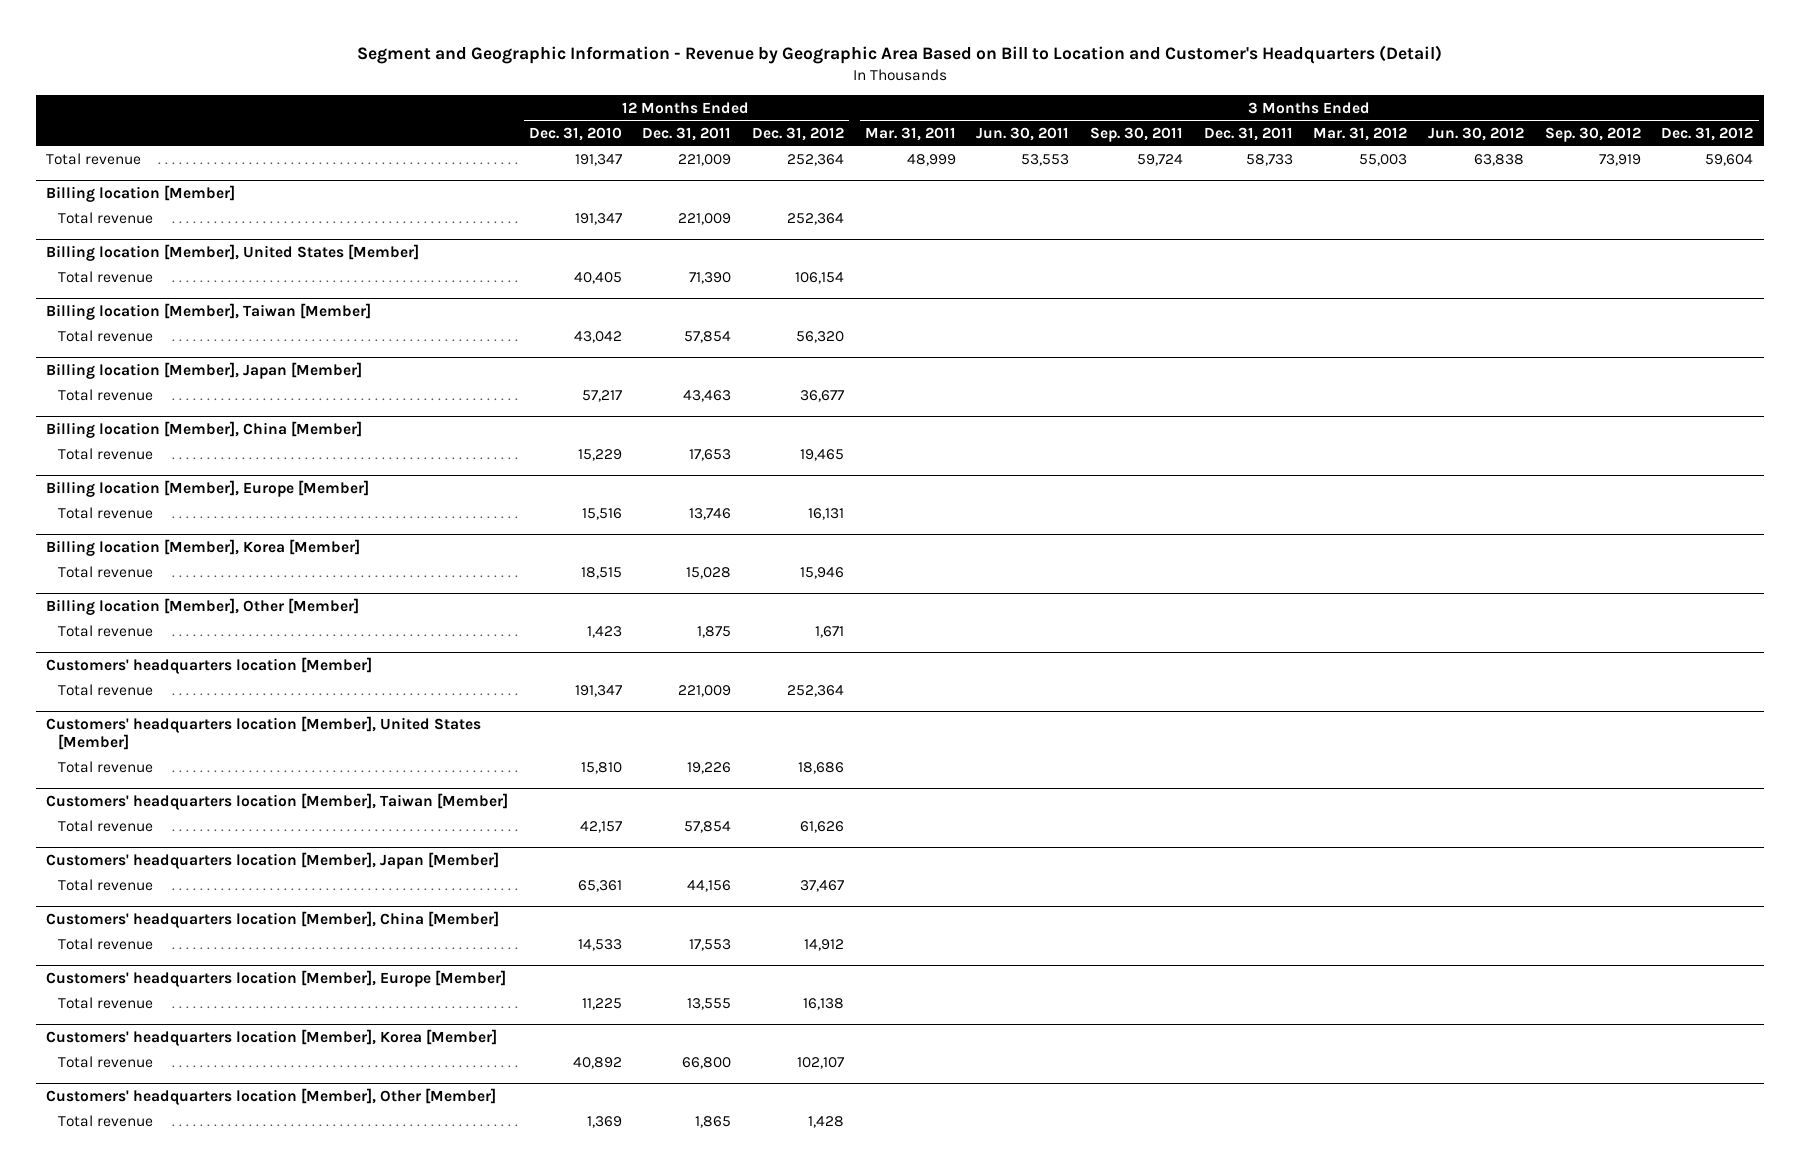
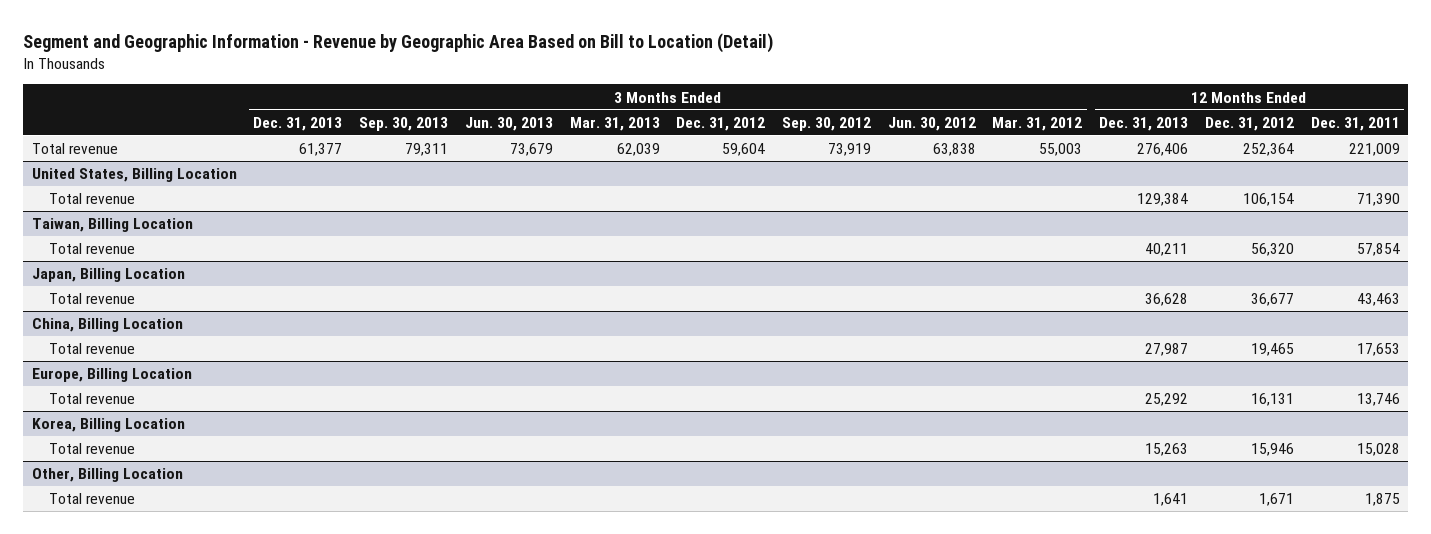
- Segment and Geographic Information - Revenue by Geographic Area Based on Bill to Location and Customer's Headquarters (Detail)
+ Segment and Geographic Information - Revenue by Geographic Area Based on Bill to Location (Detail)
- | 12 Months Ended Dec. 31, 2010 | 12 Months Ended Dec. 31, 2011 | 12 Months Ended Dec. 31, 2012 | 3 Months Ended Mar. 31, 2011 | 3 Months Ended Jun. 30, 2011 | 3 Months Ended Sep. 30, 2011 | 3 Months Ended Dec. 31, 2011 | 3 Months Ended Mar. 31, 2012 | 3 Months Ended Jun. 30, 2012 | 3 Months Ended Sep. 30, 2012 | 3 Months Ended Dec. 31, 2012
+ | 3 Months Ended Dec. 31, 2013 | 3 Months Ended Sep. 30, 2013 | 3 Months Ended Jun. 30, 2013 | 3 Months Ended Mar. 31, 2013 | 3 Months Ended Dec. 31, 2012 | 3 Months Ended Sep. 30, 2012 | 3 Months Ended Jun. 30, 2012 | 3 Months Ended Mar. 31, 2012 | 12 Months Ended Dec. 31, 2013 | 12 Months Ended Dec. 31, 2012 | 12 Months Ended Dec. 31, 2011
- Billing location [Member]
- Total revenue | 191,347 | 221,009 | 252,364 | | | | | | | |
- Billing location [Member], United States [Member]
+ United States, Billing Location
- Billing location [Member], Taiwan [Member]
+ Taiwan, Billing Location
- Billing location [Member], Japan [Member]
+ Japan, Billing Location
- Billing location [Member], China [Member]
+ China, Billing Location
- Billing location [Member], Europe [Member]
+ Europe, Billing Location
- Billing location [Member], Korea [Member]
+ Korea, Billing Location
- Billing location [Member], Other [Member]
+ Other, Billing Location
- Customers' headquarters location [Member]
- Total revenue | 191,347 | 221,009 | 252,364 | | | | | | | |
- Customers' headquarters location [Member], United States [Member]
- Total revenue | 15,810 | 19,226 | 18,686 | | | | | | | |
- Customers' headquarters location [Member], Taiwan [Member]
- Total revenue | 42,157 | 57,854 | 61,626 | | | | | | | |
- Customers' headquarters location [Member], Japan [Member]
- Total revenue | 65,361 | 44,156 | 37,467 | | | | | | | |
- Customers' headquarters location [Member], China [Member]
- Total revenue | 14,533 | 17,553 | 14,912 | | | | | | | |
- Customers' headquarters location [Member], Europe [Member]
- Total revenue | 11,225 | 13,555 | 16,138 | | | | | | | |
- Customers' headquarters location [Member], Korea [Member]
- Total revenue | 40,892 | 66,800 | 102,107 | | | | | | | |
- Customers' headquarters location [Member], Other [Member]
- Total revenue | 1,369 | 1,865 | 1,428 | | | | | | | |

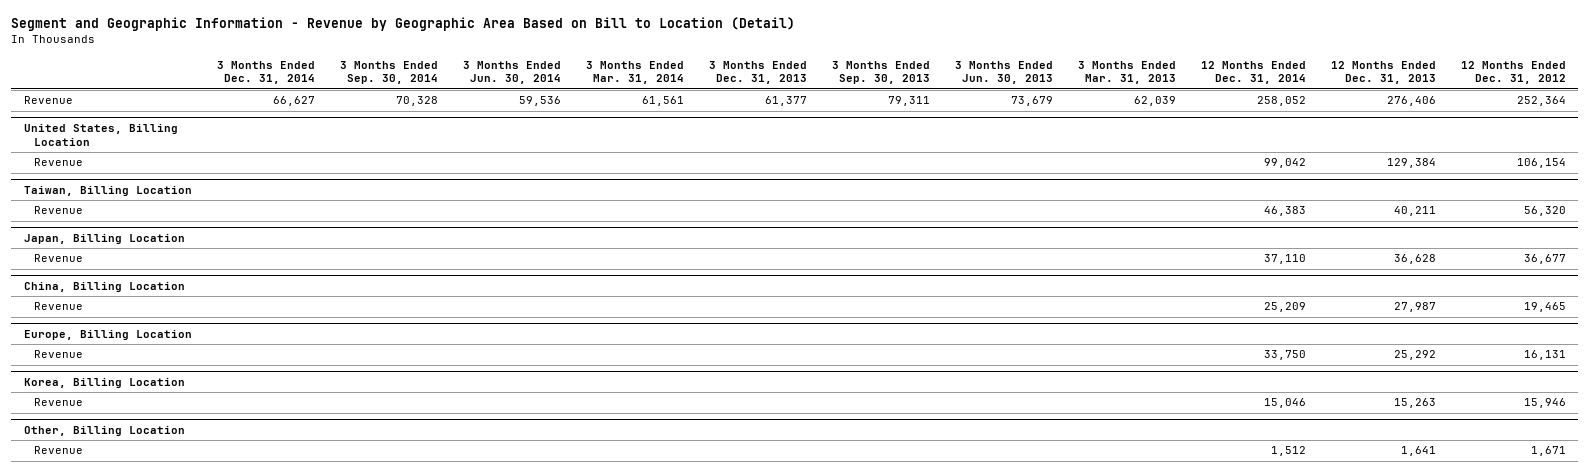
- | 3 Months Ended Dec. 31, 2013 | 3 Months Ended Sep. 30, 2013 | 3 Months Ended Jun. 30, 2013 | 3 Months Ended Mar. 31, 2013 | 3 Months Ended Dec. 31, 2012 | 3 Months Ended Sep. 30, 2012 | 3 Months Ended Jun. 30, 2012 | 3 Months Ended Mar. 31, 2012 | 12 Months Ended Dec. 31, 2013 | 12 Months Ended Dec. 31, 2012 | 12 Months Ended Dec. 31, 2011
+ | 3 Months Ended Dec. 31, 2014 | 3 Months Ended Sep. 30, 2014 | 3 Months Ended Jun. 30, 2014 | 3 Months Ended Mar. 31, 2014 | 3 Months Ended Dec. 31, 2013 | 3 Months Ended Sep. 30, 2013 | 3 Months Ended Jun. 30, 2013 | 3 Months Ended Mar. 31, 2013 | 12 Months Ended Dec. 31, 2014 | 12 Months Ended Dec. 31, 2013 | 12 Months Ended Dec. 31, 2012
- Total revenue | 61,377 | 79,311 | 73,679 | 62,039 | 59,604 | 73,919 | 63,838 | 55,003 | 276,406 | 252,364 | 221,009
+ Revenue | 66,627 | 70,328 | 59,536 | 61,561 | 61,377 | 79,311 | 73,679 | 62,039 | 258,052 | 276,406 | 252,364
@ United States, Billing Location
- Total revenue | | | | | | | | | 129,384 | 106,154 | 71,390
+ Revenue | | | | | | | | | 99,042 | 129,384 | 106,154
@ Taiwan, Billing Location
- Total revenue | | | | | | | | | 40,211 | 56,320 | 57,854
+ Revenue | | | | | | | | | 46,383 | 40,211 | 56,320
@ Japan, Billing Location
- Total revenue | | | | | | | | | 36,628 | 36,677 | 43,463
+ Revenue | | | | | | | | | 37,110 | 36,628 | 36,677
@ China, Billing Location
- Total revenue | | | | | | | | | 27,987 | 19,465 | 17,653
+ Revenue | | | | | | | | | 25,209 | 27,987 | 19,465
@ Europe, Billing Location
- Total revenue | | | | | | | | | 25,292 | 16,131 | 13,746
+ Revenue | | | | | | | | | 33,750 | 25,292 | 16,131
@ Korea, Billing Location
- Total revenue | | | | | | | | | 15,263 | 15,946 | 15,028
+ Revenue | | | | | | | | | 15,046 | 15,263 | 15,946
@ Other, Billing Location
- Total revenue | | | | | | | | | 1,641 | 1,671 | 1,875
+ Revenue | | | | | | | | | 1,512 | 1,641 | 1,671

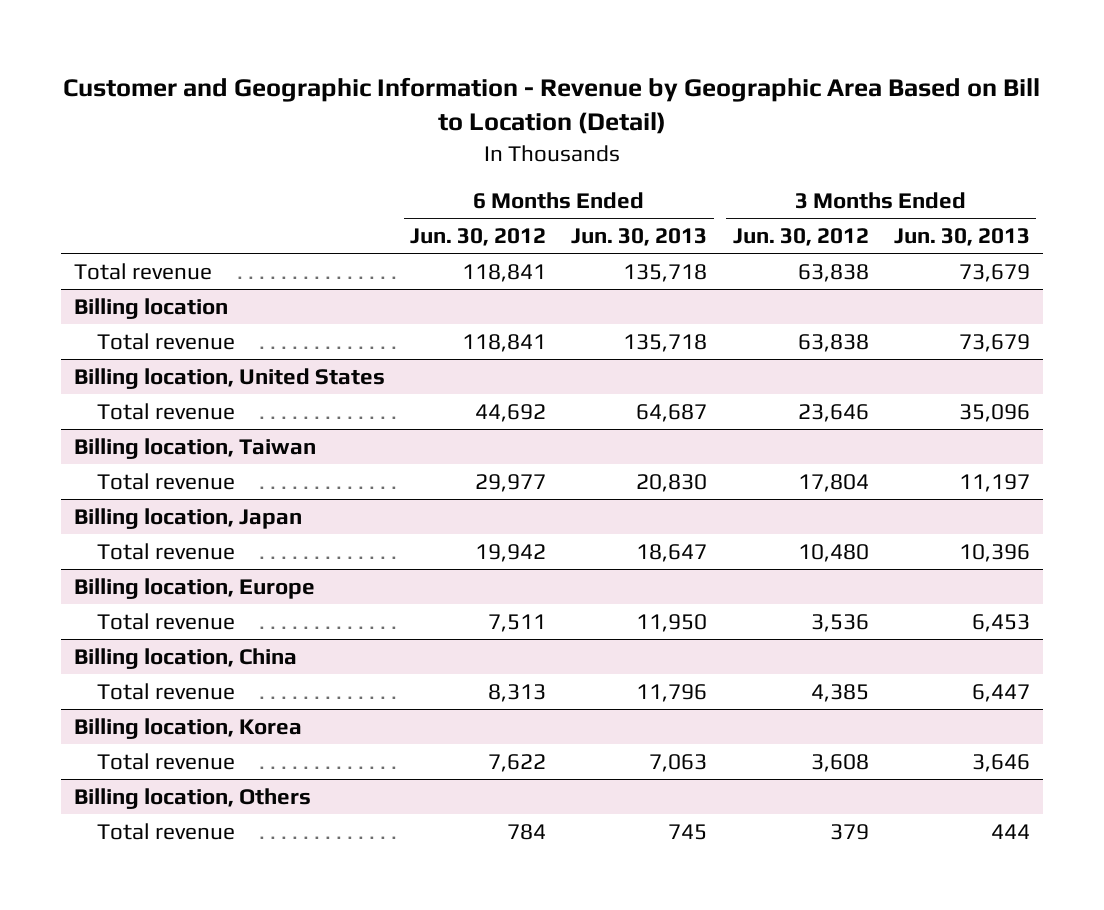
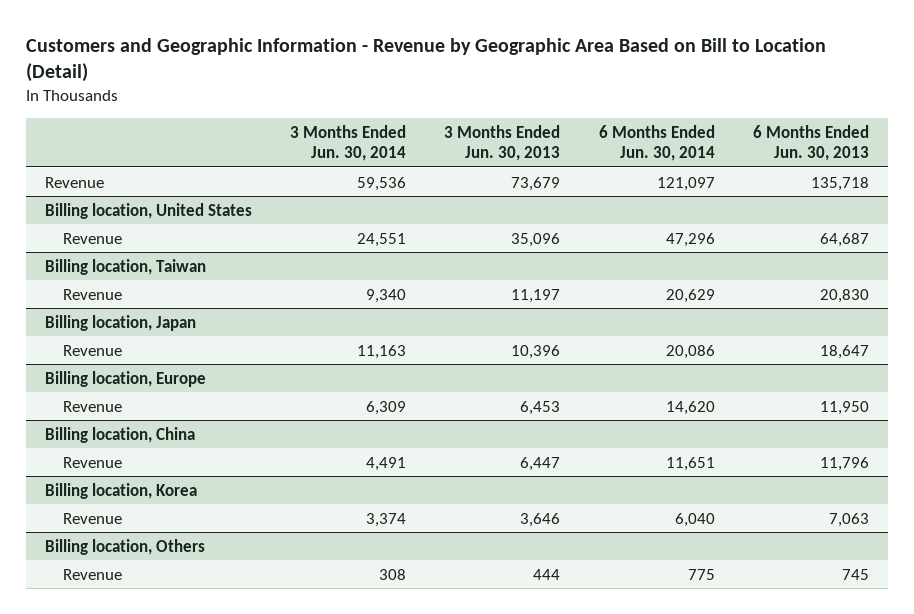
- Customer and Geographic Information - Revenue by Geographic Area Based on Bill to Location (Detail)
+ Customers and Geographic Information - Revenue by Geographic Area Based on Bill to Location (Detail)
- | 6 Months Ended Jun. 30, 2012 | 6 Months Ended Jun. 30, 2013 | 3 Months Ended Jun. 30, 2012 | 3 Months Ended Jun. 30, 2013
+ | 3 Months Ended Jun. 30, 2014 | 3 Months Ended Jun. 30, 2013 | 6 Months Ended Jun. 30, 2014 | 6 Months Ended Jun. 30, 2013
- Total revenue | 118,841 | 135,718 | 63,838 | 73,679
- Billing location
- Total revenue | 118,841 | 135,718 | 63,838 | 73,679
+ Revenue | 59,536 | 73,679 | 121,097 | 135,718
@ Billing location, United States
- Total revenue | 44,692 | 64,687 | 23,646 | 35,096
+ Revenue | 24,551 | 35,096 | 47,296 | 64,687
@ Billing location, Taiwan
- Total revenue | 29,977 | 20,830 | 17,804 | 11,197
+ Revenue | 9,340 | 11,197 | 20,629 | 20,830
@ Billing location, Japan
- Total revenue | 19,942 | 18,647 | 10,480 | 10,396
+ Revenue | 11,163 | 10,396 | 20,086 | 18,647
@ Billing location, Europe
- Total revenue | 7,511 | 11,950 | 3,536 | 6,453
+ Revenue | 6,309 | 6,453 | 14,620 | 11,950
@ Billing location, China
- Total revenue | 8,313 | 11,796 | 4,385 | 6,447
+ Revenue | 4,491 | 6,447 | 11,651 | 11,796
@ Billing location, Korea
- Total revenue | 7,622 | 7,063 | 3,608 | 3,646
+ Revenue | 3,374 | 3,646 | 6,040 | 7,063
@ Billing location, Others
- Total revenue | 784 | 745 | 379 | 444
+ Revenue | 308 | 444 | 775 | 745

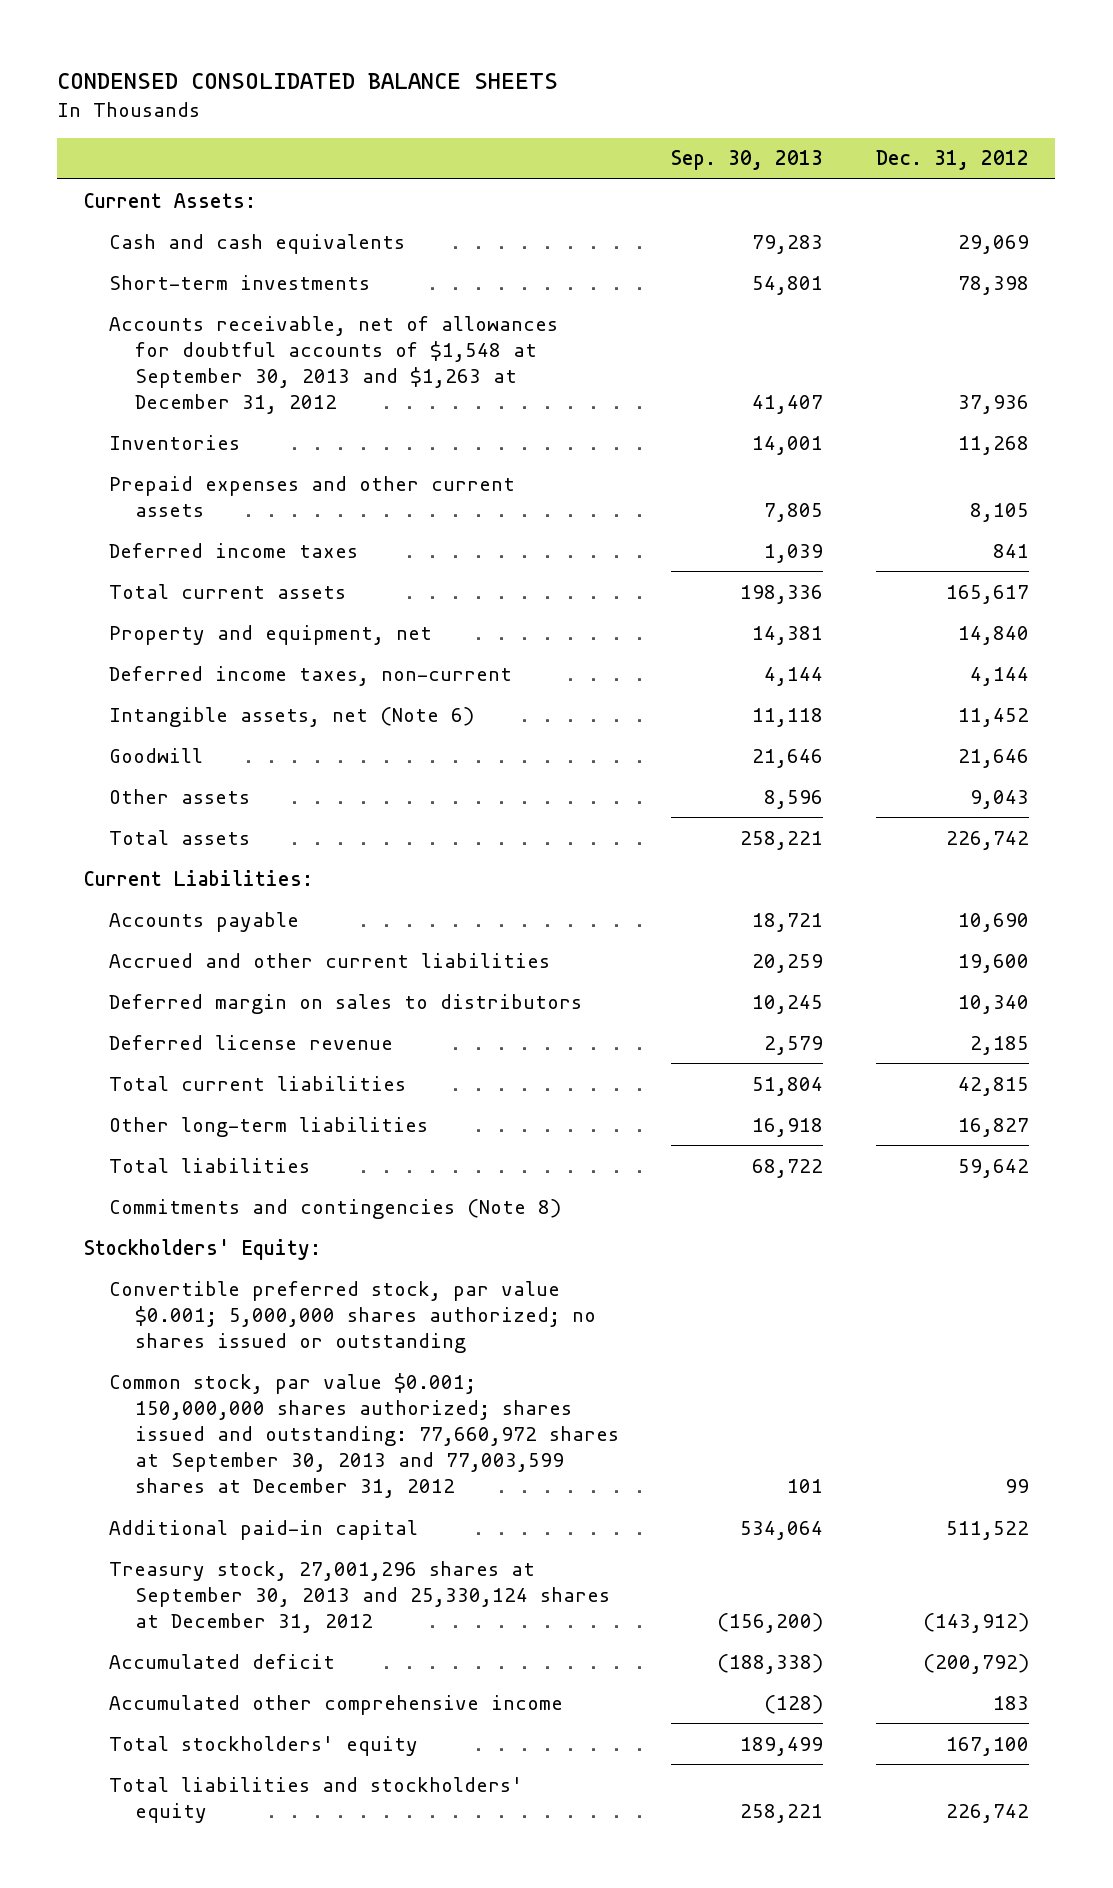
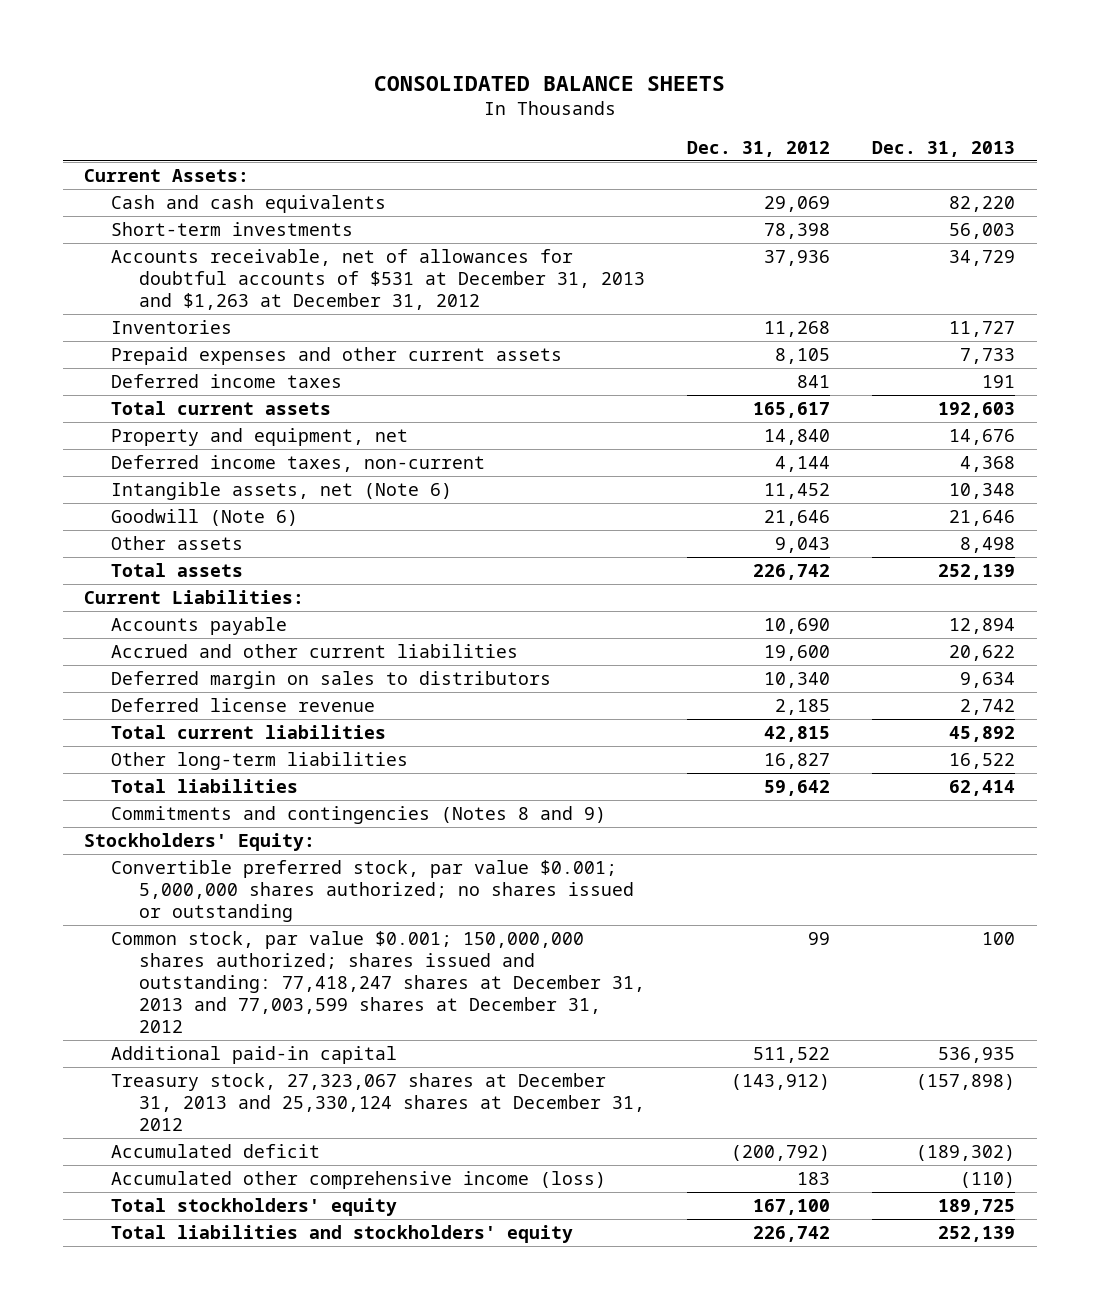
- CONDENSED CONSOLIDATED BALANCE SHEETS
+ CONSOLIDATED BALANCE SHEETS
- | Sep. 30, 2013 | Dec. 31, 2012
+ | Dec. 31, 2012 | Dec. 31, 2013
- Accounts receivable, net of allowances for doubtful accounts of $1,548 at September 30, 2013 and $1,263 at December 31, 2012 | 41,407 | 37,936
+ Accounts receivable, net of allowances for doubtful accounts of $531 at December 31, 2013 and $1,263 at December 31, 2012 | 37,936 | 34,729
- Goodwill | 21,646 | 21,646
+ Goodwill (Note 6) | 21,646 | 21,646
- Commitments and contingencies (Note 8)
+ Commitments and contingencies (Notes 8 and 9)
- Common stock, par value $0.001; 150,000,000 shares authorized; shares issued and outstanding: 77,660,972 shares at September 30, 2013 and 77,003,599 shares at December 31, 2012 | 101 | 99
+ Common stock, par value $0.001; 150,000,000 shares authorized; shares issued and outstanding: 77,418,247 shares at December 31, 2013 and 77,003,599 shares at December 31, 2012 | 99 | 100
- Treasury stock, 27,001,296 shares at September 30, 2013 and 25,330,124 shares at December 31, 2012 | (156,200) | (143,912)
+ Treasury stock, 27,323,067 shares at December 31, 2013 and 25,330,124 shares at December 31, 2012 | (143,912) | (157,898)
- Accumulated other comprehensive income | (128) | 183
+ Accumulated other comprehensive income (loss) | 183 | (110)

